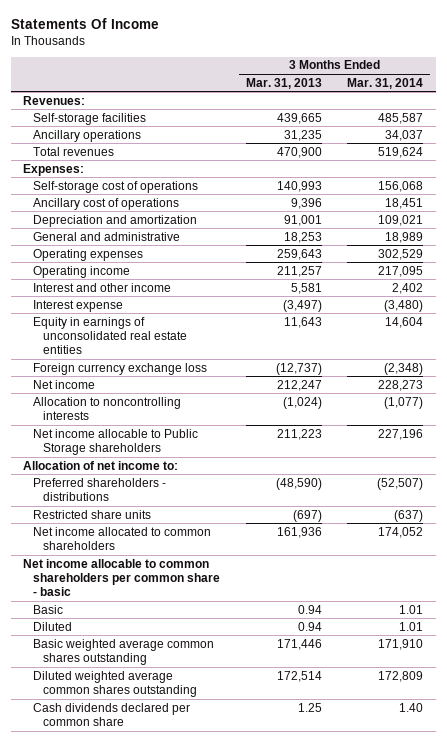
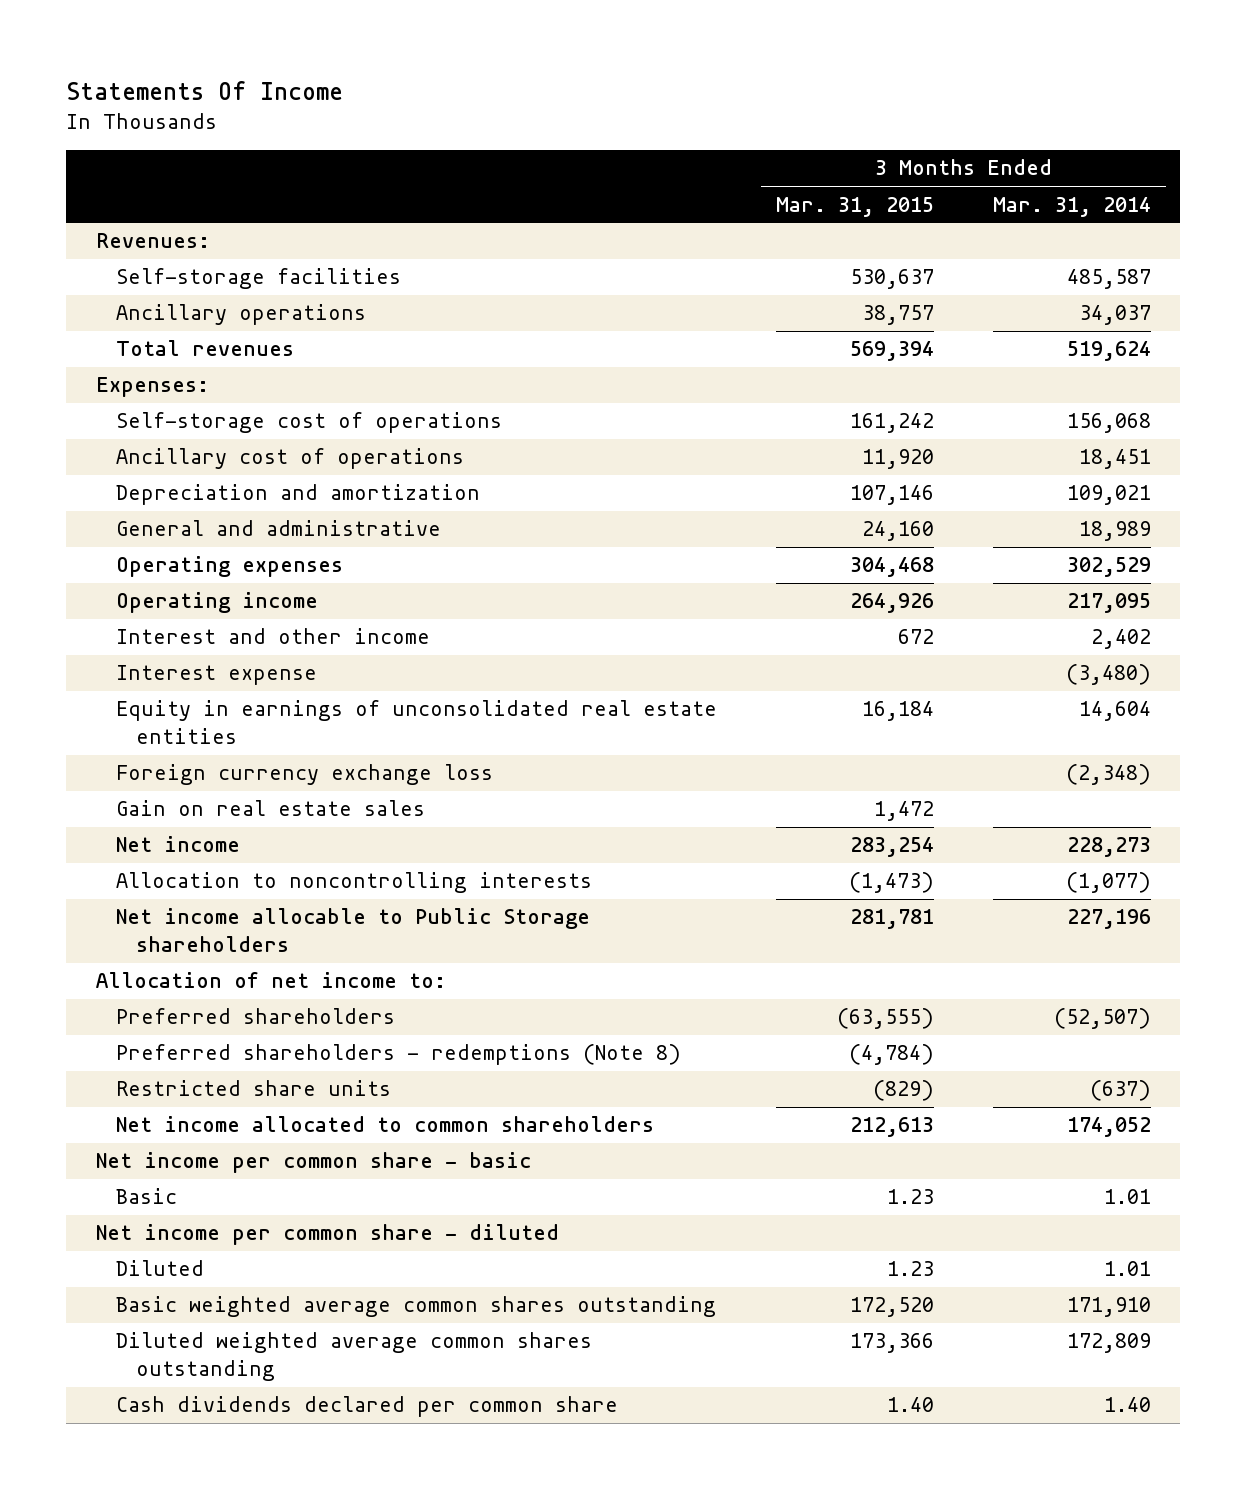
- | 3 Months Ended Mar. 31, 2013 | 3 Months Ended Mar. 31, 2014
+ | 3 Months Ended Mar. 31, 2015 | 3 Months Ended Mar. 31, 2014
+ Gain on real estate sales | 1,472 |
- Preferred shareholders - distributions | (48,590) | (52,507)
+ Preferred shareholders | (63,555) | (52,507)
+ Preferred shareholders - redemptions (Note 8) | (4,784) |
- Net income allocable to common shareholders per common share - basic
+ Net income per common share - basic
+ Net income per common share - diluted

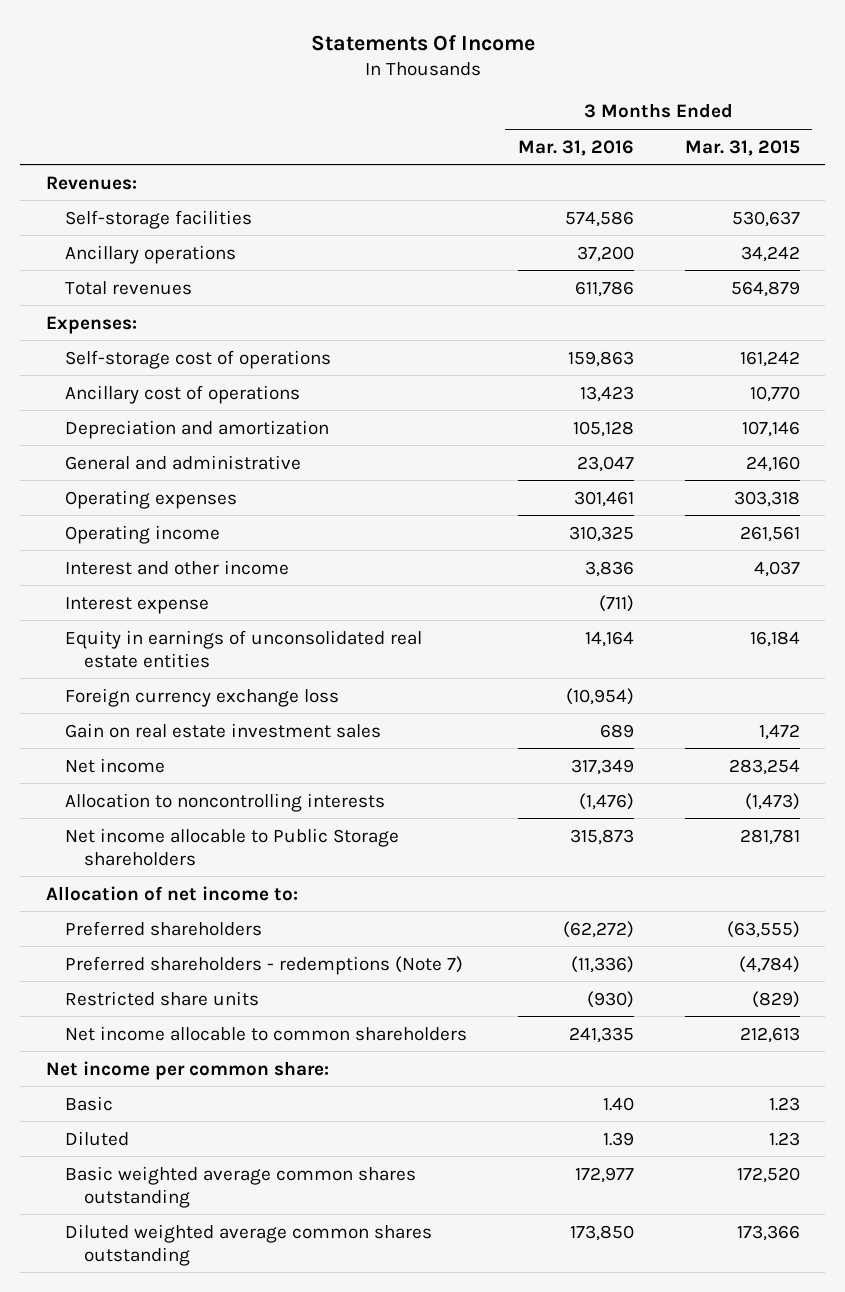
- | 3 Months Ended Mar. 31, 2015 | 3 Months Ended Mar. 31, 2014
+ | 3 Months Ended Mar. 31, 2016 | 3 Months Ended Mar. 31, 2015
- Ancillary operations | 38,757 | 34,037
- Total revenues | 569,394 | 519,624
+ Ancillary operations | 37,200 | 34,242
+ Total revenues | 611,786 | 564,879
- Ancillary cost of operations | 11,920 | 18,451
+ Ancillary cost of operations | 13,423 | 10,770
- Operating expenses | 304,468 | 302,529
- Operating income | 264,926 | 217,095
- Interest and other income | 672 | 2,402
+ Operating expenses | 301,461 | 303,318
+ Operating income | 310,325 | 261,561
+ Interest and other income | 3,836 | 4,037
- Gain on real estate sales | 1,472 |
+ Gain on real estate investment sales | 689 | 1,472
- Preferred shareholders - redemptions (Note 8) | (4,784) |
+ Preferred shareholders - redemptions (Note 7) | (11,336) | (4,784)
- Net income allocated to common shareholders | 212,613 | 174,052
- Net income per common share - basic
+ Net income allocable to common shareholders | 241,335 | 212,613
+ Net income per common share:
- Net income per common share - diluted
- Cash dividends declared per common share | 1.40 | 1.40

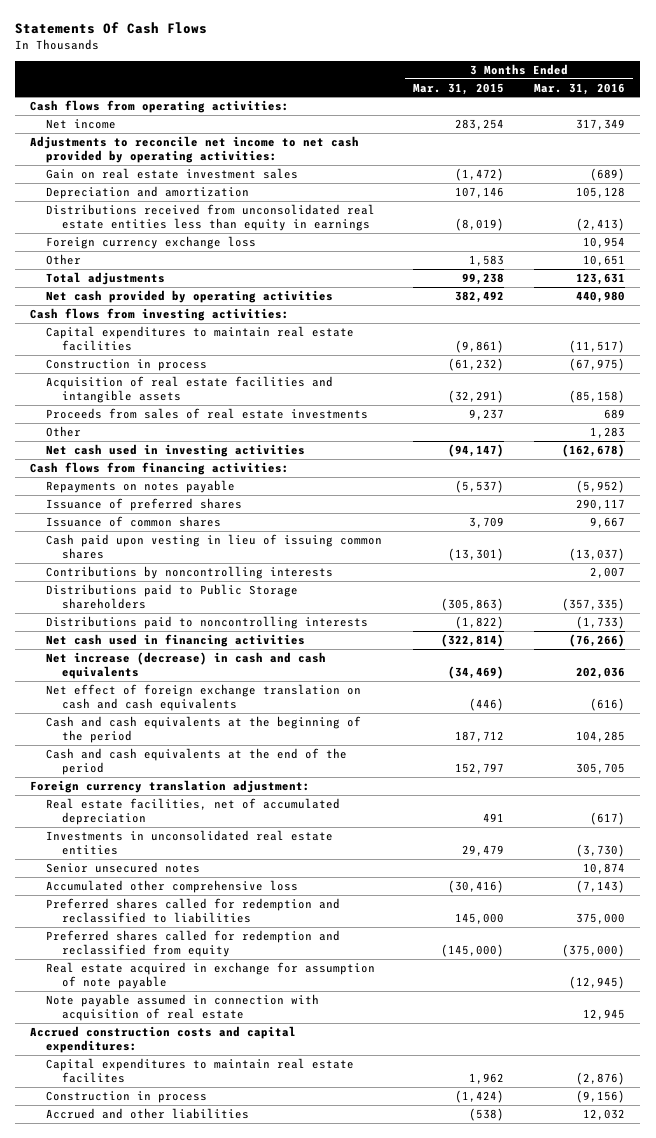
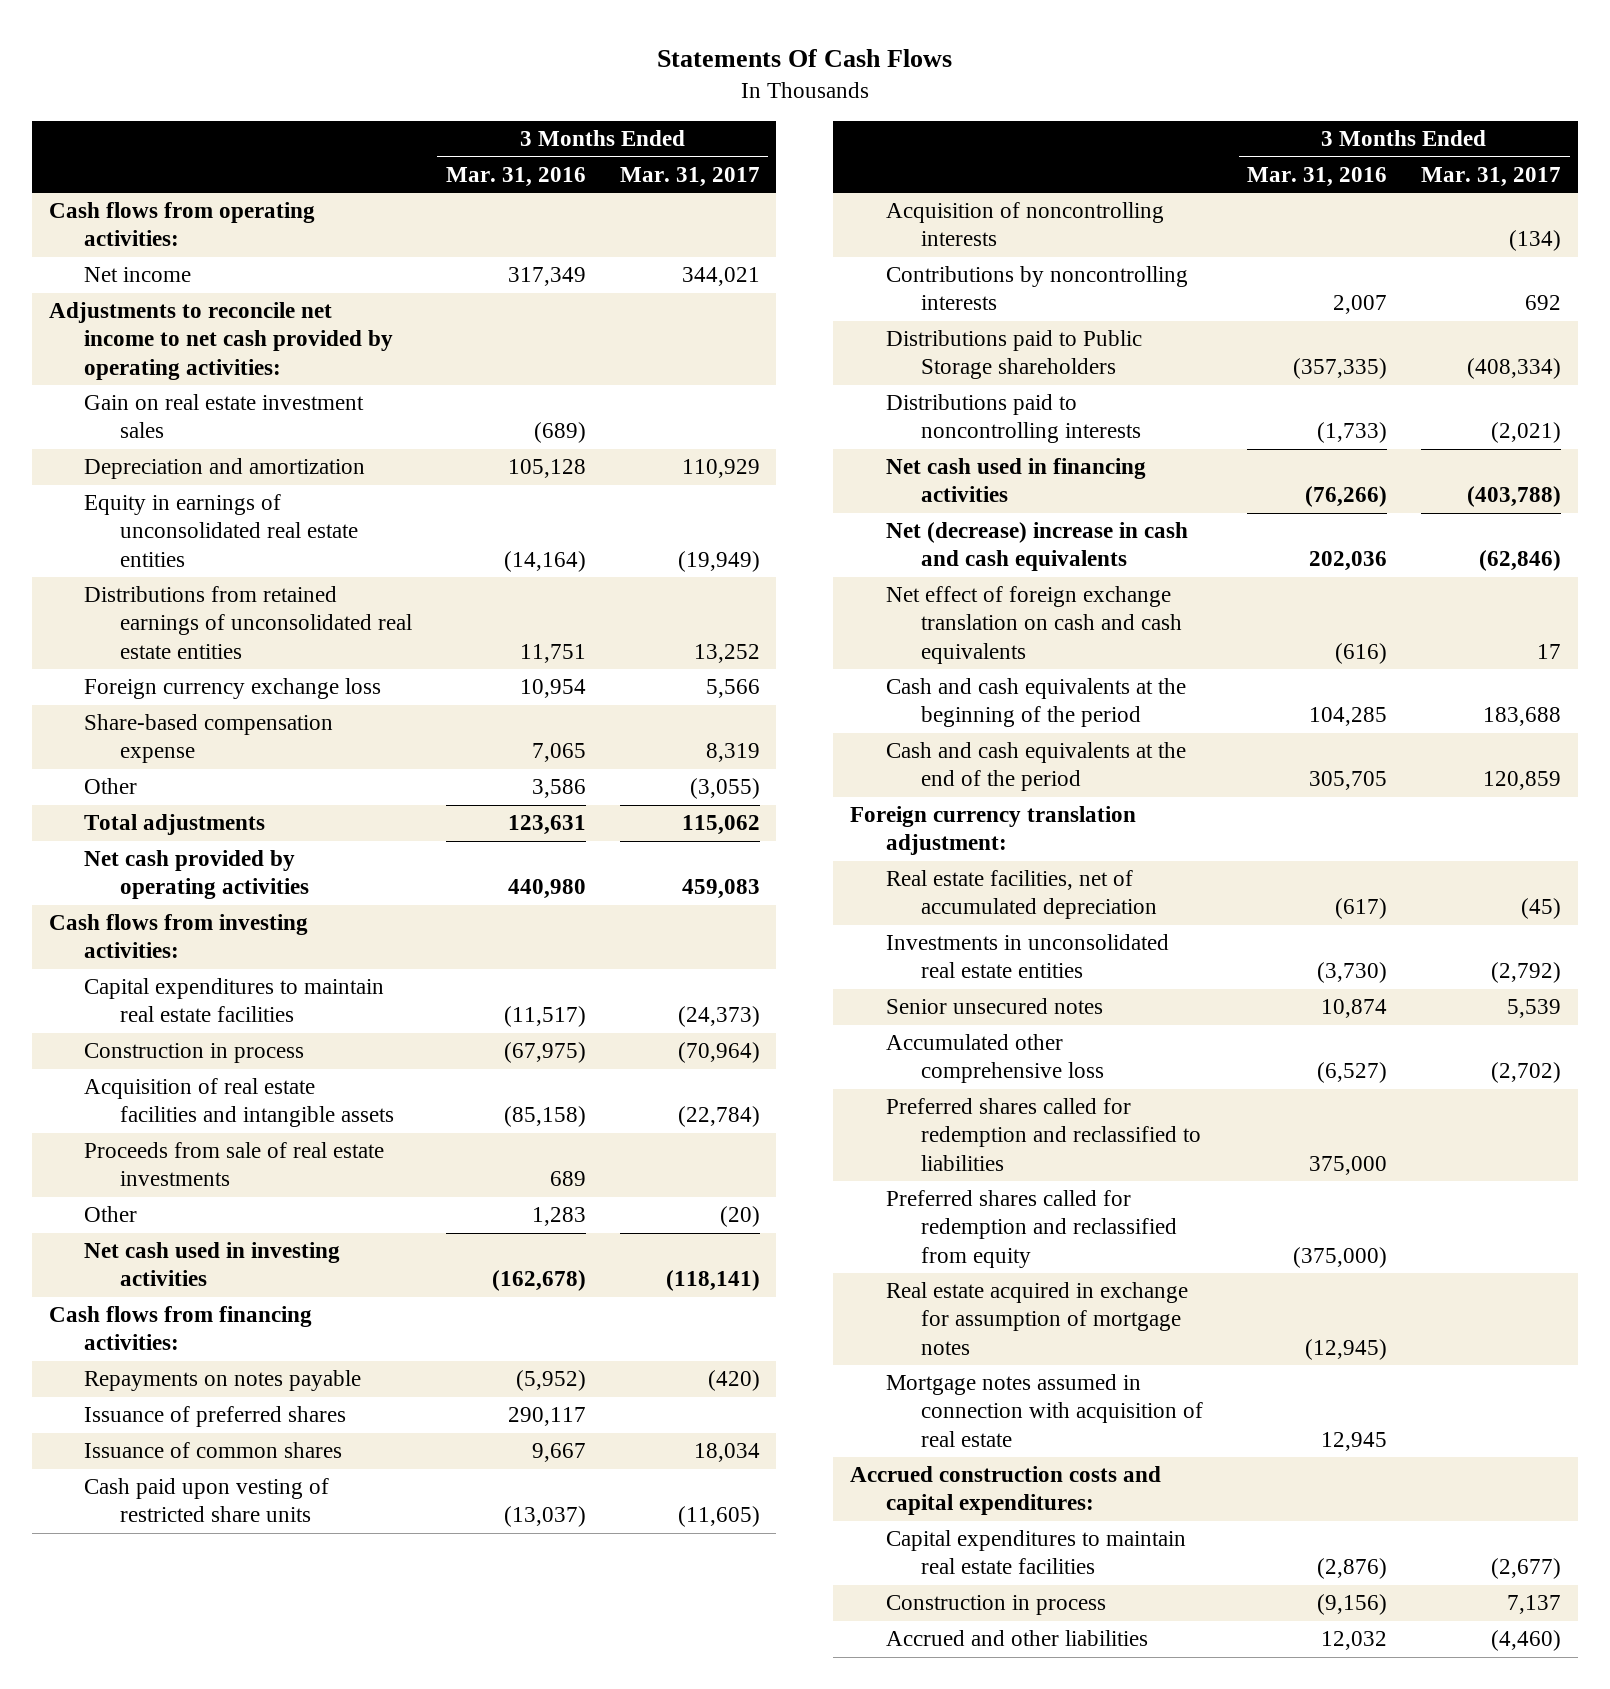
- | 3 Months Ended Mar. 31, 2015 | 3 Months Ended Mar. 31, 2016
+ | 3 Months Ended Mar. 31, 2016 | 3 Months Ended Mar. 31, 2017
- Distributions received from unconsolidated real estate entities less than equity in earnings | (8,019) | (2,413)
+ Equity in earnings of unconsolidated real estate entities | (14,164) | (19,949)
+ Distributions from retained earnings of unconsolidated real estate entities | 11,751 | 13,252
- Other | 1,583 | 10,651
+ Share-based compensation expense | 7,065 | 8,319
+ Other | 3,586 | (3,055)
- Proceeds from sales of real estate investments | 9,237 | 689
+ Proceeds from sale of real estate investments | 689 |
- Cash paid upon vesting in lieu of issuing common shares | (13,301) | (13,037)
+ Cash paid upon vesting of restricted share units | (13,037) | (11,605)
+ Acquisition of noncontrolling interests | | (134)
- Net increase (decrease) in cash and cash equivalents | (34,469) | 202,036
+ Net (decrease) increase in cash and cash equivalents | 202,036 | (62,846)
- Accumulated other comprehensive loss | (30,416) | (7,143)
+ Accumulated other comprehensive loss | (6,527) | (2,702)
- Real estate acquired in exchange for assumption of note payable | | (12,945)
- Note payable assumed in connection with acquisition of real estate | | 12,945
+ Real estate acquired in exchange for assumption of mortgage notes | (12,945) |
+ Mortgage notes assumed in connection with acquisition of real estate | 12,945 |
- Capital expenditures to maintain real estate facilites | 1,962 | (2,876)
+ Capital expenditures to maintain real estate facilities | (2,876) | (2,677)

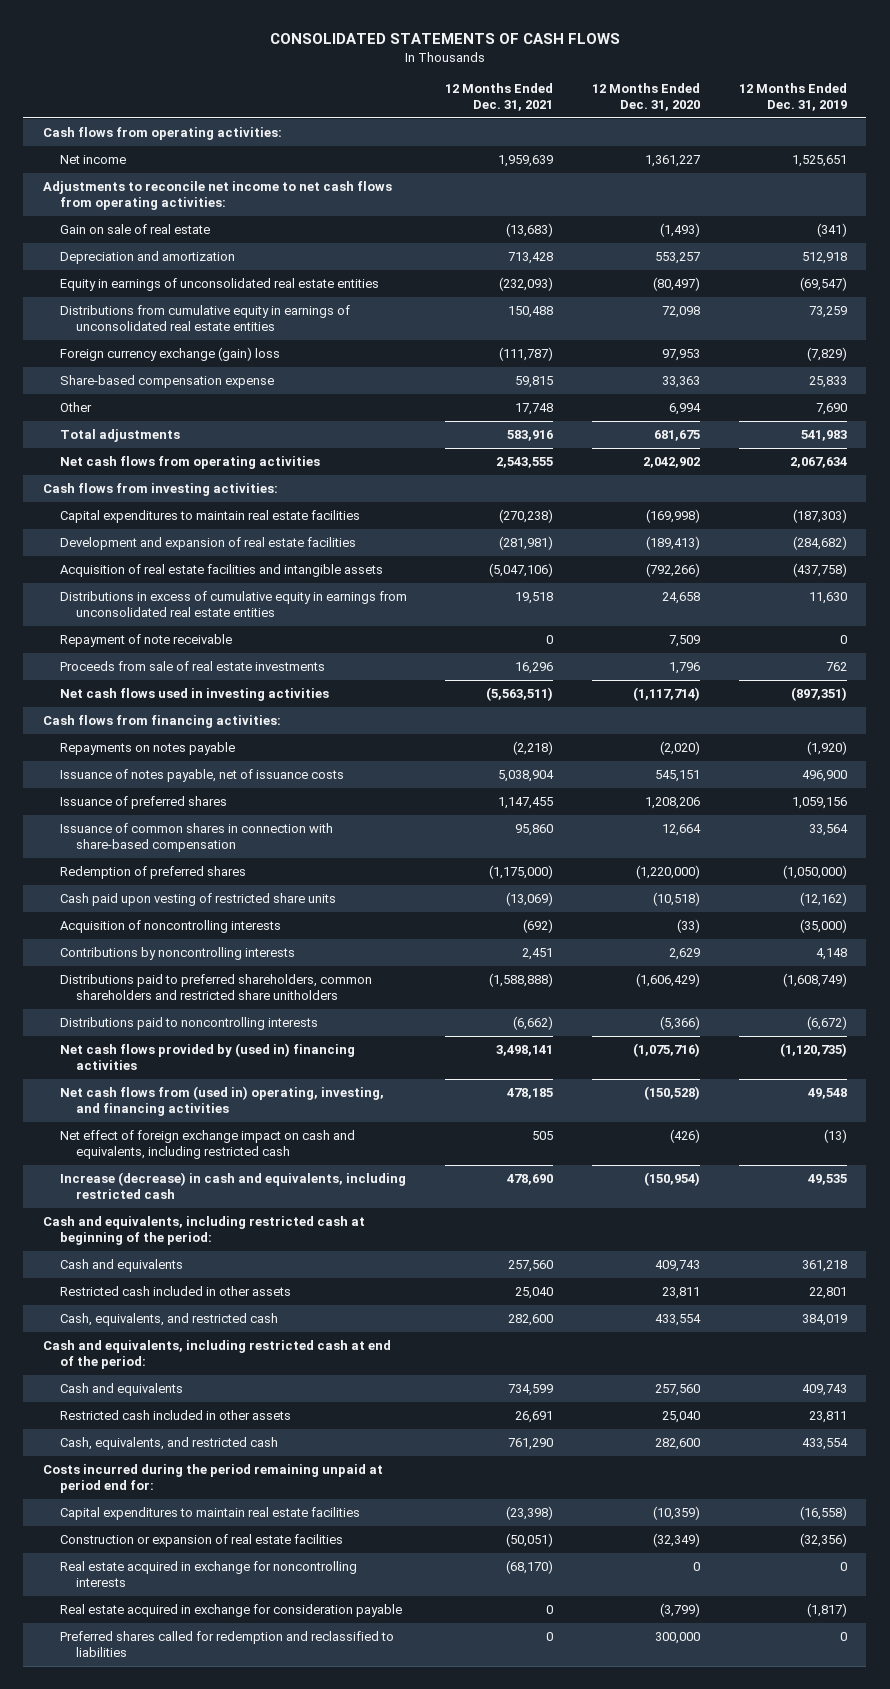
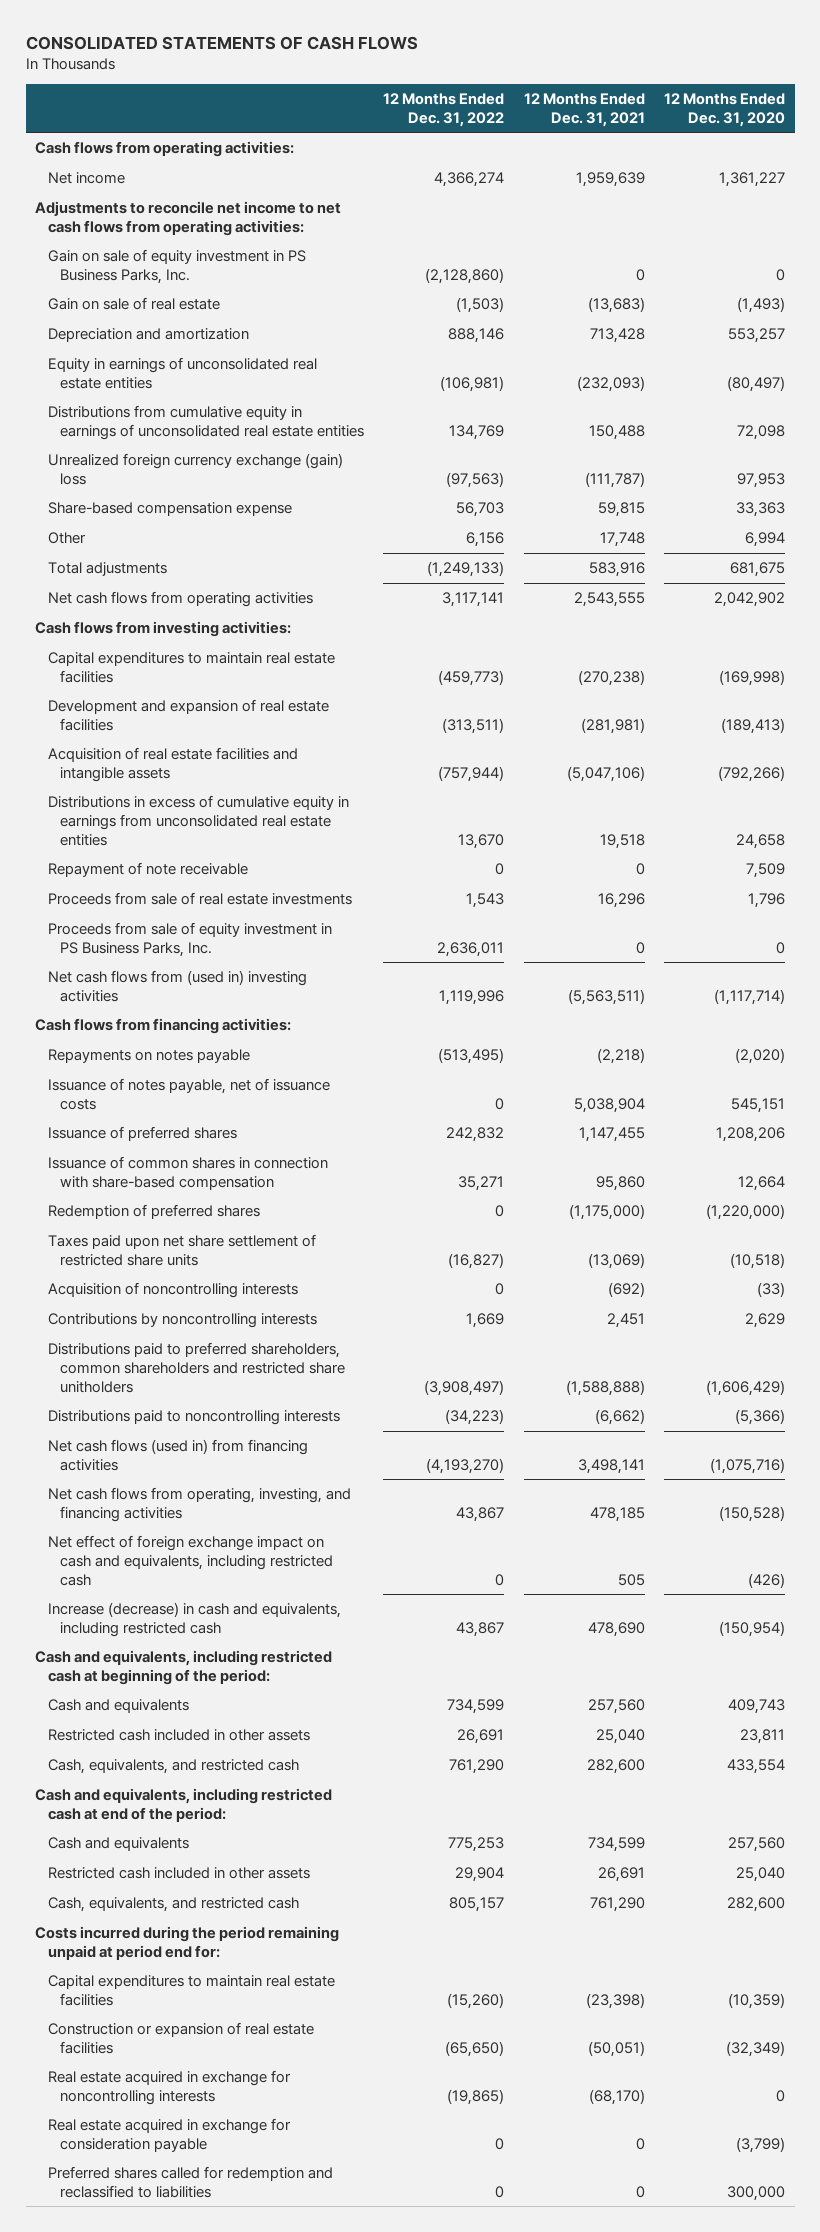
- | 12 Months Ended Dec. 31, 2021 | 12 Months Ended Dec. 31, 2020 | 12 Months Ended Dec. 31, 2019
+ | 12 Months Ended Dec. 31, 2022 | 12 Months Ended Dec. 31, 2021 | 12 Months Ended Dec. 31, 2020
+ Gain on sale of equity investment in PS Business Parks, Inc. | (2,128,860) | 0 | 0
- Foreign currency exchange (gain) loss | (111,787) | 97,953 | (7,829)
+ Unrealized foreign currency exchange (gain) loss | (97,563) | (111,787) | 97,953
- Net cash flows used in investing activities | (5,563,511) | (1,117,714) | (897,351)
+ Proceeds from sale of equity investment in PS Business Parks, Inc. | 2,636,011 | 0 | 0
+ Net cash flows from (used in) investing activities | 1,119,996 | (5,563,511) | (1,117,714)
- Cash paid upon vesting of restricted share units | (13,069) | (10,518) | (12,162)
+ Taxes paid upon net share settlement of restricted share units | (16,827) | (13,069) | (10,518)
- Net cash flows provided by (used in) financing activities | 3,498,141 | (1,075,716) | (1,120,735)
- Net cash flows from (used in) operating, investing, and financing activities | 478,185 | (150,528) | 49,548
+ Net cash flows (used in) from financing activities | (4,193,270) | 3,498,141 | (1,075,716)
+ Net cash flows from operating, investing, and financing activities | 43,867 | 478,185 | (150,528)

